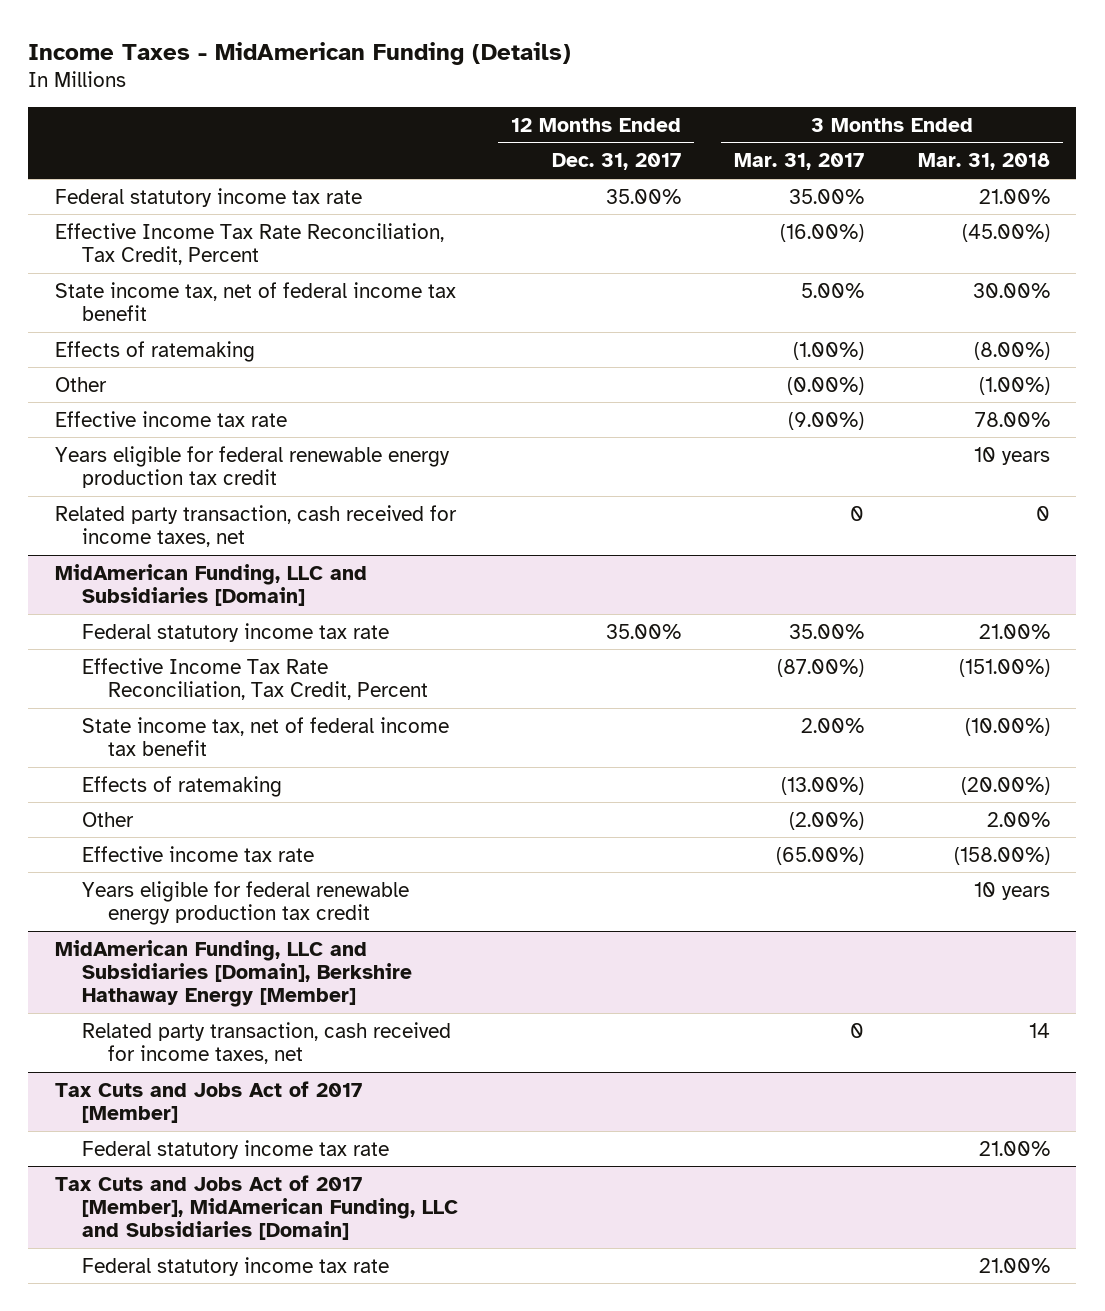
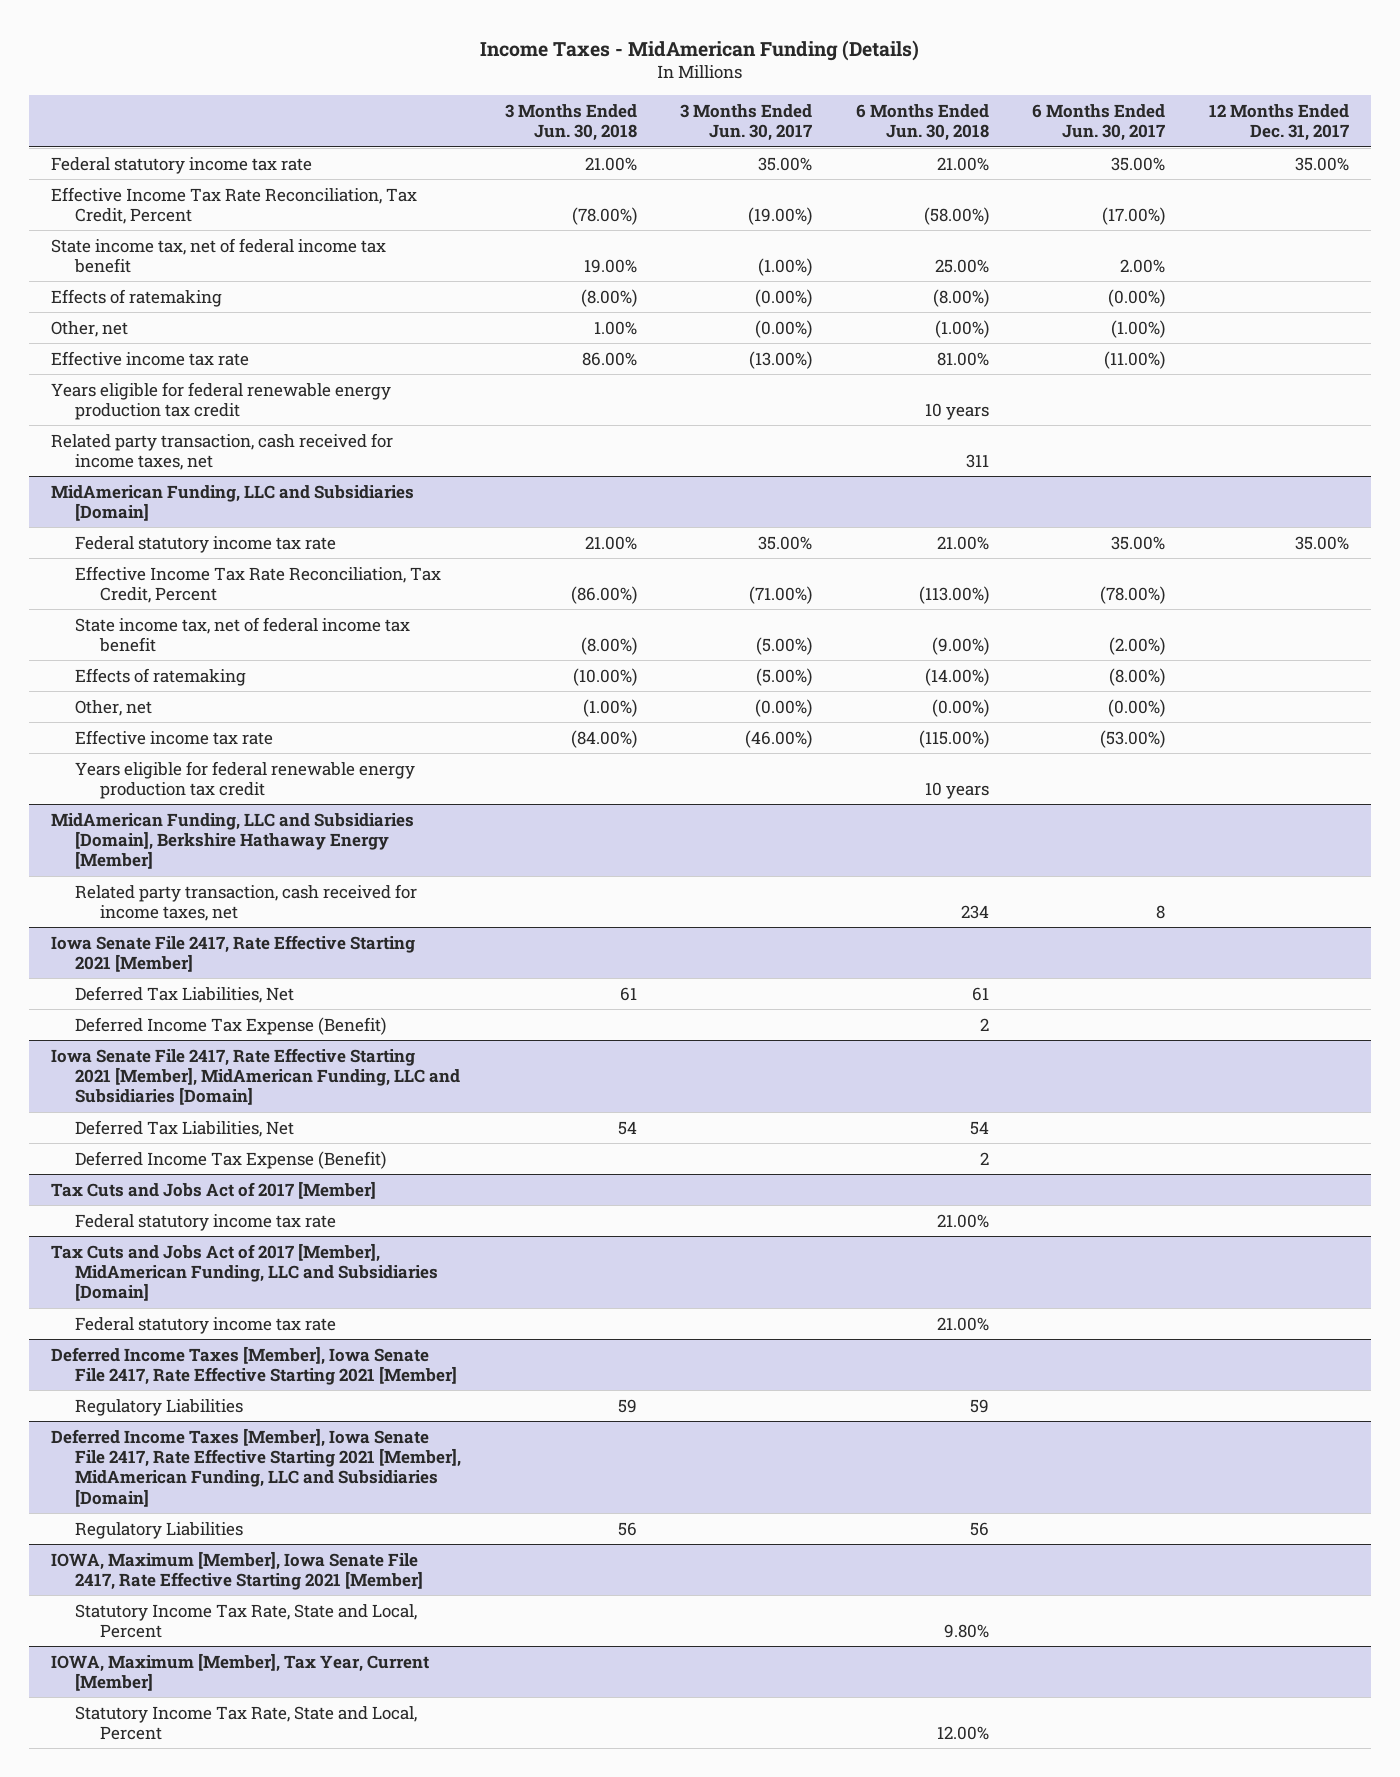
- | 12 Months Ended Dec. 31, 2017 | 3 Months Ended Mar. 31, 2017 | 3 Months Ended Mar. 31, 2018
+ | 3 Months Ended Jun. 30, 2018 | 3 Months Ended Jun. 30, 2017 | 6 Months Ended Jun. 30, 2018 | 6 Months Ended Jun. 30, 2017 | 12 Months Ended Dec. 31, 2017
- Other | | (0.00%) | (1.00%)
+ Other, net | 1.00% | (0.00%) | (1.00%) | (1.00%) |
@ MidAmerican Funding, LLC and Subsidiaries [Domain]
- Other | | (2.00%) | 2.00%
+ Other, net | (1.00%) | (0.00%) | (0.00%) | (0.00%) |
+ Iowa Senate File 2417, Rate Effective Starting 2021 [Member]
+ Deferred Tax Liabilities, Net | 61 | | 61 | |
+ Deferred Income Tax Expense (Benefit) | | | 2 | |
+ Iowa Senate File 2417, Rate Effective Starting 2021 [Member], MidAmerican Funding, LLC and Subsidiaries [Domain]
+ Deferred Tax Liabilities, Net | 54 | | 54 | |
+ Deferred Income Tax Expense (Benefit) | | | 2 | |
+ Deferred Income Taxes [Member], Iowa Senate File 2417, Rate Effective Starting 2021 [Member]
+ Regulatory Liabilities | 59 | | 59 | |
+ Deferred Income Taxes [Member], Iowa Senate File 2417, Rate Effective Starting 2021 [Member], MidAmerican Funding, LLC and Subsidiaries [Domain]
+ Regulatory Liabilities | 56 | | 56 | |
+ IOWA, Maximum [Member], Iowa Senate File 2417, Rate Effective Starting 2021 [Member]
+ Statutory Income Tax Rate, State and Local, Percent | | | 9.80% | |
+ IOWA, Maximum [Member], Tax Year, Current [Member]
+ Statutory Income Tax Rate, State and Local, Percent | | | 12.00% | |

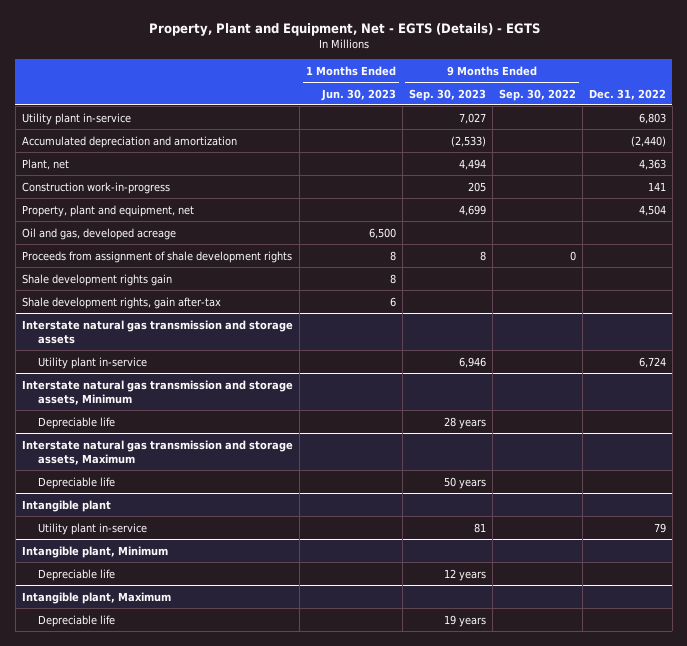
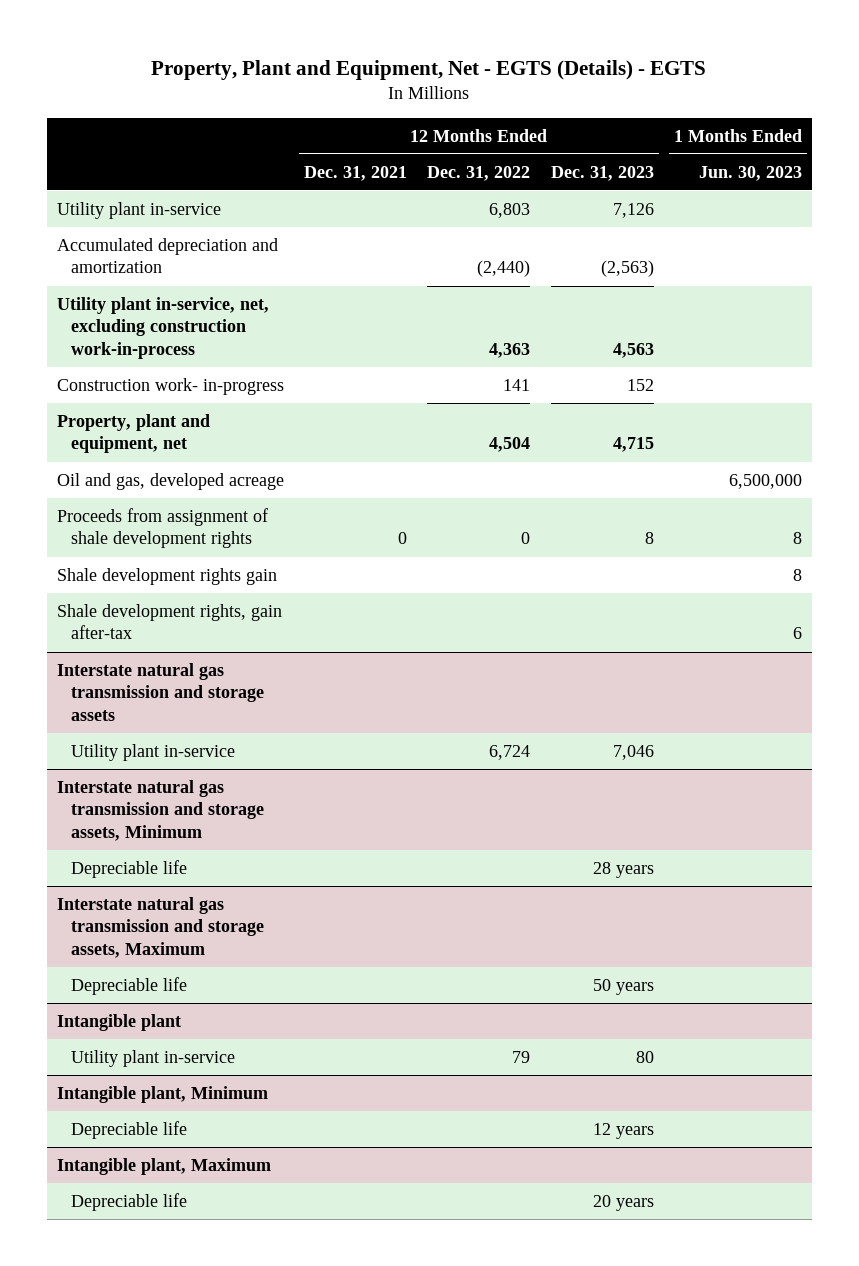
- | 1 Months Ended Jun. 30, 2023 | 9 Months Ended Sep. 30, 2023 | 9 Months Ended Sep. 30, 2022 | Dec. 31, 2022
+ | 12 Months Ended Dec. 31, 2021 | 12 Months Ended Dec. 31, 2022 | 12 Months Ended Dec. 31, 2023 | 1 Months Ended Jun. 30, 2023
- Plant, net | | 4,494 | | 4,363
- Construction work-in-progress | | 205 | | 141
+ Utility plant in-service, net, excluding construction work-in-process | | 4,363 | 4,563 |
+ Construction work- in-progress | | 141 | 152 |
- Oil and gas, developed acreage | 6,500 | | |
+ Oil and gas, developed acreage | | | | 6,500,000

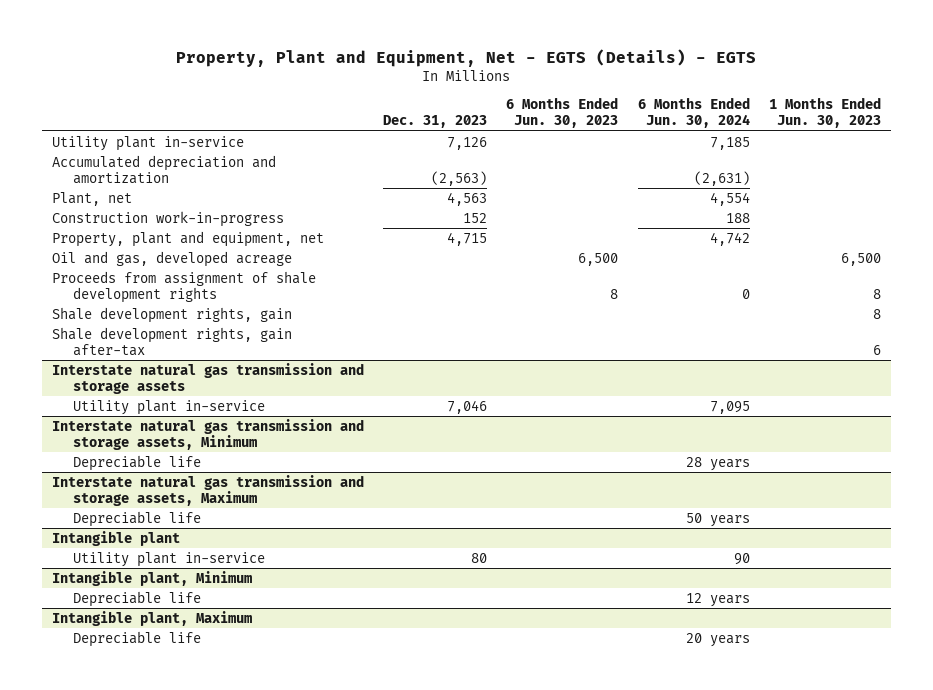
- | 12 Months Ended Dec. 31, 2021 | 12 Months Ended Dec. 31, 2022 | 12 Months Ended Dec. 31, 2023 | 1 Months Ended Jun. 30, 2023
+ | Dec. 31, 2023 | 6 Months Ended Jun. 30, 2023 | 6 Months Ended Jun. 30, 2024 | 1 Months Ended Jun. 30, 2023
- Utility plant in-service, net, excluding construction work-in-process | | 4,363 | 4,563 |
- Construction work- in-progress | | 141 | 152 |
+ Plant, net | 4,563 | | 4,554 |
+ Construction work-in-progress | 152 | | 188 |
- Oil and gas, developed acreage | | | | 6,500,000
+ Oil and gas, developed acreage | | 6,500 | | 6,500
- Shale development rights gain | | | | 8
+ Shale development rights, gain | | | | 8

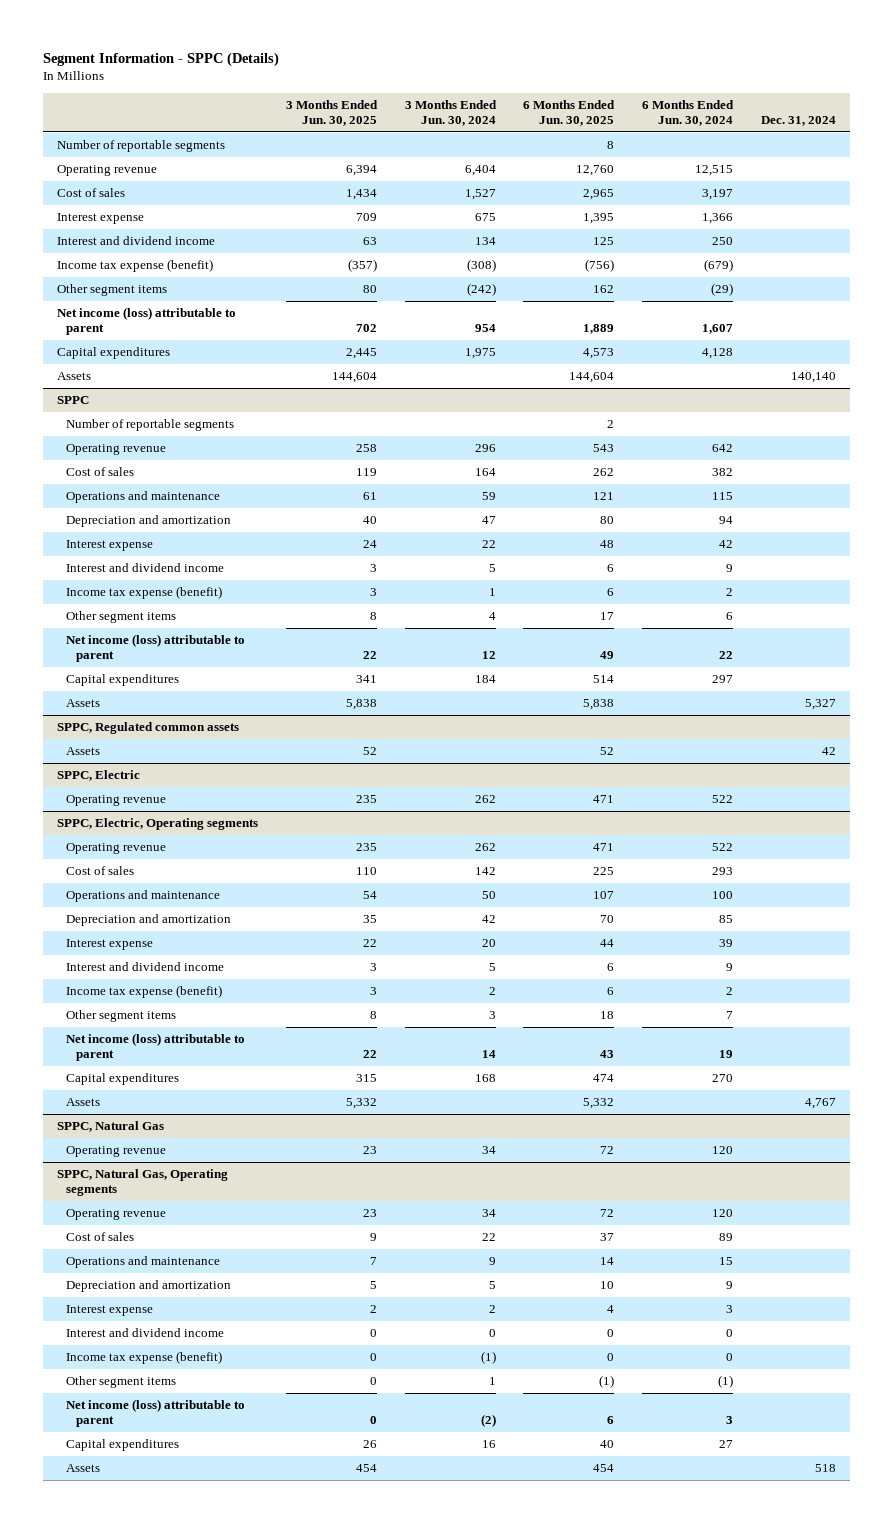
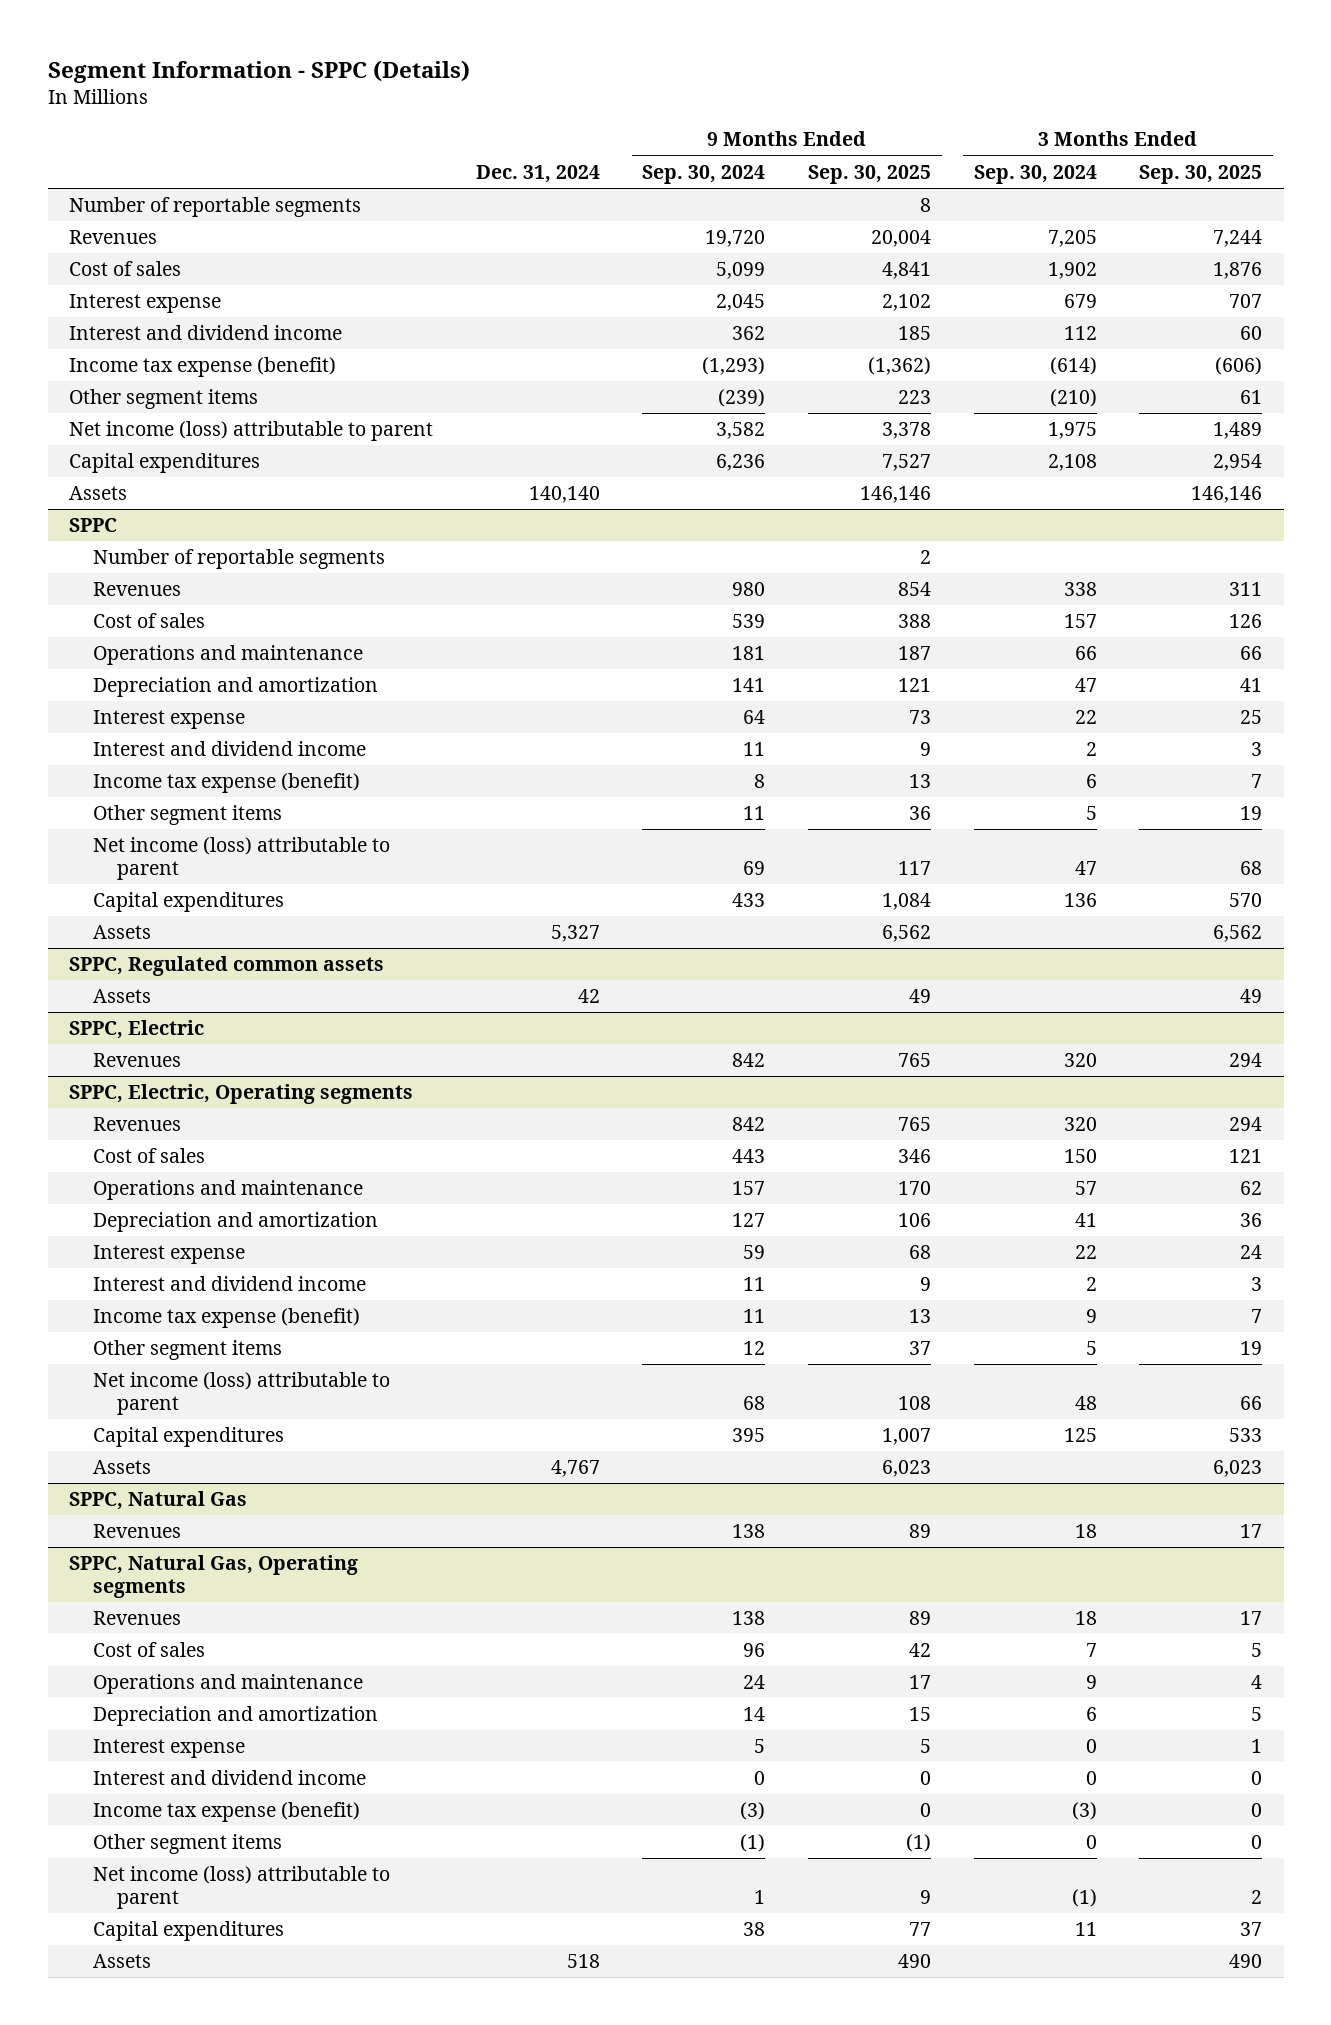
- | 3 Months Ended Jun. 30, 2025 | 3 Months Ended Jun. 30, 2024 | 6 Months Ended Jun. 30, 2025 | 6 Months Ended Jun. 30, 2024 | Dec. 31, 2024
+ | Dec. 31, 2024 | 9 Months Ended Sep. 30, 2024 | 9 Months Ended Sep. 30, 2025 | 3 Months Ended Sep. 30, 2024 | 3 Months Ended Sep. 30, 2025
- Operating revenue | 6,394 | 6,404 | 12,760 | 12,515 |
+ Revenues | | 19,720 | 20,004 | 7,205 | 7,244
@ SPPC
- Operating revenue | 258 | 296 | 543 | 642 |
+ Revenues | | 980 | 854 | 338 | 311
@ SPPC, Electric
- Operating revenue | 235 | 262 | 471 | 522 |
+ Revenues | | 842 | 765 | 320 | 294
@ SPPC, Electric, Operating segments
- Operating revenue | 235 | 262 | 471 | 522 |
+ Revenues | | 842 | 765 | 320 | 294
@ SPPC, Natural Gas
- Operating revenue | 23 | 34 | 72 | 120 |
+ Revenues | | 138 | 89 | 18 | 17
@ SPPC, Natural Gas, Operating segments
- Operating revenue | 23 | 34 | 72 | 120 |
+ Revenues | | 138 | 89 | 18 | 17

